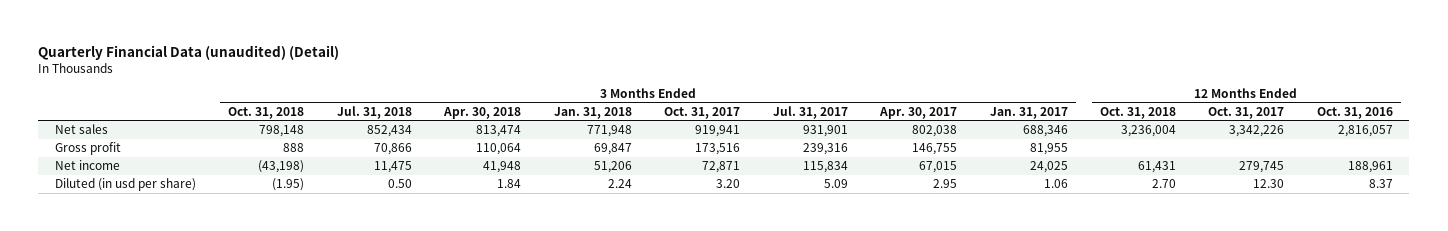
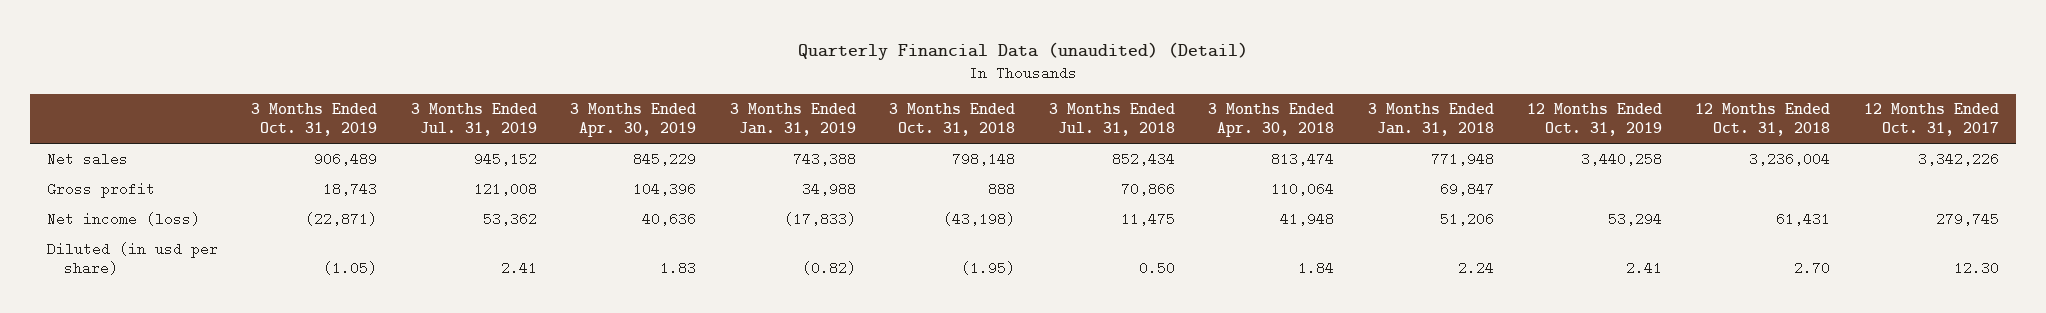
- | 3 Months Ended Oct. 31, 2018 | 3 Months Ended Jul. 31, 2018 | 3 Months Ended Apr. 30, 2018 | 3 Months Ended Jan. 31, 2018 | 3 Months Ended Oct. 31, 2017 | 3 Months Ended Jul. 31, 2017 | 3 Months Ended Apr. 30, 2017 | 3 Months Ended Jan. 31, 2017 | 12 Months Ended Oct. 31, 2018 | 12 Months Ended Oct. 31, 2017 | 12 Months Ended Oct. 31, 2016
+ | 3 Months Ended Oct. 31, 2019 | 3 Months Ended Jul. 31, 2019 | 3 Months Ended Apr. 30, 2019 | 3 Months Ended Jan. 31, 2019 | 3 Months Ended Oct. 31, 2018 | 3 Months Ended Jul. 31, 2018 | 3 Months Ended Apr. 30, 2018 | 3 Months Ended Jan. 31, 2018 | 12 Months Ended Oct. 31, 2019 | 12 Months Ended Oct. 31, 2018 | 12 Months Ended Oct. 31, 2017
- Net income | (43,198) | 11,475 | 41,948 | 51,206 | 72,871 | 115,834 | 67,015 | 24,025 | 61,431 | 279,745 | 188,961
+ Net income (loss) | (22,871) | 53,362 | 40,636 | (17,833) | (43,198) | 11,475 | 41,948 | 51,206 | 53,294 | 61,431 | 279,745

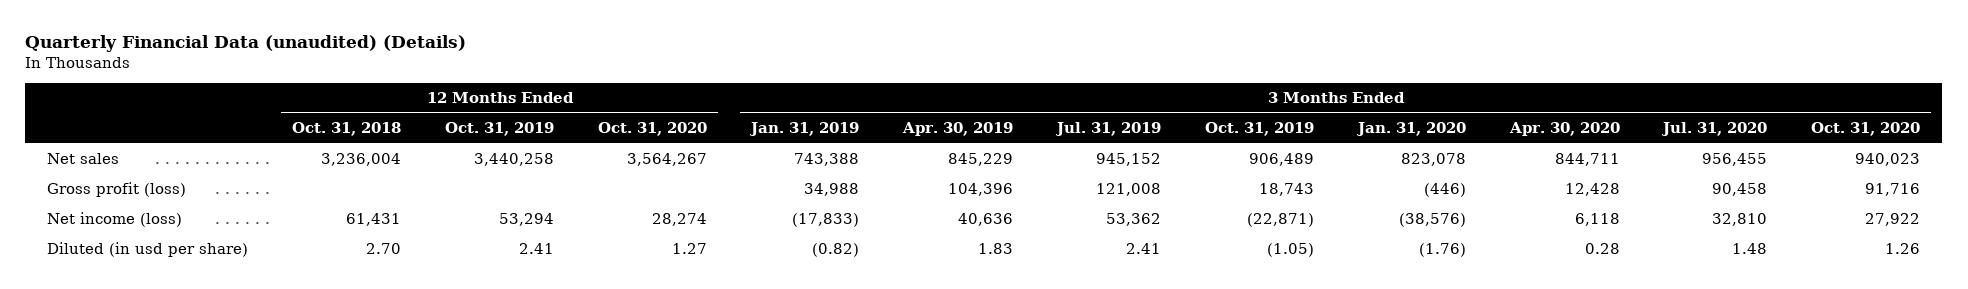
- Quarterly Financial Data (unaudited) (Detail)
+ Quarterly Financial Data (unaudited) (Details)
- | 3 Months Ended Oct. 31, 2019 | 3 Months Ended Jul. 31, 2019 | 3 Months Ended Apr. 30, 2019 | 3 Months Ended Jan. 31, 2019 | 3 Months Ended Oct. 31, 2018 | 3 Months Ended Jul. 31, 2018 | 3 Months Ended Apr. 30, 2018 | 3 Months Ended Jan. 31, 2018 | 12 Months Ended Oct. 31, 2019 | 12 Months Ended Oct. 31, 2018 | 12 Months Ended Oct. 31, 2017
+ | 12 Months Ended Oct. 31, 2018 | 12 Months Ended Oct. 31, 2019 | 12 Months Ended Oct. 31, 2020 | 3 Months Ended Jan. 31, 2019 | 3 Months Ended Apr. 30, 2019 | 3 Months Ended Jul. 31, 2019 | 3 Months Ended Oct. 31, 2019 | 3 Months Ended Jan. 31, 2020 | 3 Months Ended Apr. 30, 2020 | 3 Months Ended Jul. 31, 2020 | 3 Months Ended Oct. 31, 2020
- Gross profit | 18,743 | 121,008 | 104,396 | 34,988 | 888 | 70,866 | 110,064 | 69,847 | | |
+ Gross profit (loss) | | | | 34,988 | 104,396 | 121,008 | 18,743 | (446) | 12,428 | 90,458 | 91,716

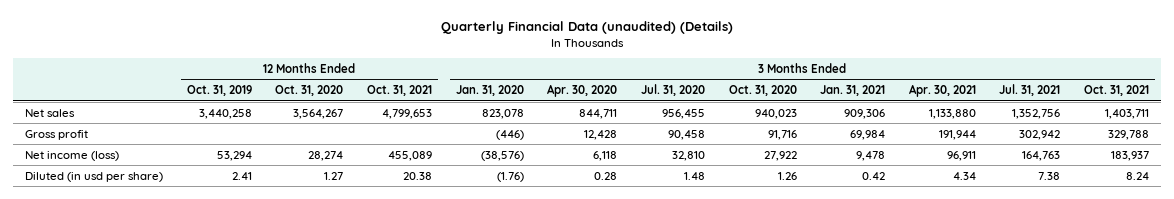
- | 12 Months Ended Oct. 31, 2018 | 12 Months Ended Oct. 31, 2019 | 12 Months Ended Oct. 31, 2020 | 3 Months Ended Jan. 31, 2019 | 3 Months Ended Apr. 30, 2019 | 3 Months Ended Jul. 31, 2019 | 3 Months Ended Oct. 31, 2019 | 3 Months Ended Jan. 31, 2020 | 3 Months Ended Apr. 30, 2020 | 3 Months Ended Jul. 31, 2020 | 3 Months Ended Oct. 31, 2020
+ | 12 Months Ended Oct. 31, 2019 | 12 Months Ended Oct. 31, 2020 | 12 Months Ended Oct. 31, 2021 | 3 Months Ended Jan. 31, 2020 | 3 Months Ended Apr. 30, 2020 | 3 Months Ended Jul. 31, 2020 | 3 Months Ended Oct. 31, 2020 | 3 Months Ended Jan. 31, 2021 | 3 Months Ended Apr. 30, 2021 | 3 Months Ended Jul. 31, 2021 | 3 Months Ended Oct. 31, 2021
- Gross profit (loss) | | | | 34,988 | 104,396 | 121,008 | 18,743 | (446) | 12,428 | 90,458 | 91,716
+ Gross profit | | | | (446) | 12,428 | 90,458 | 91,716 | 69,984 | 191,944 | 302,942 | 329,788

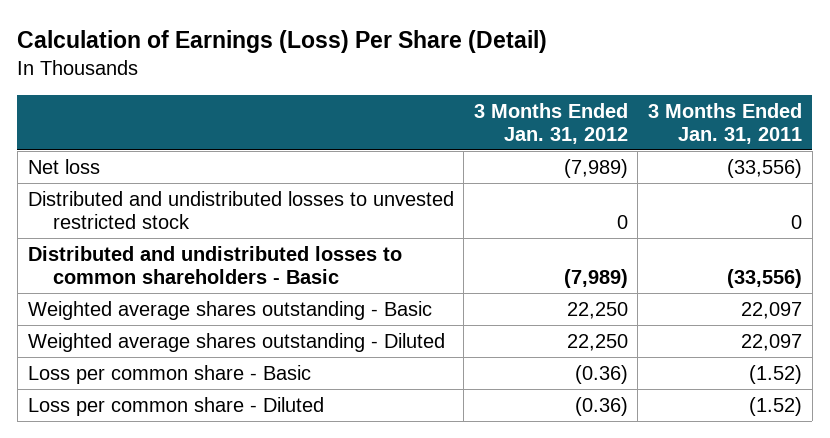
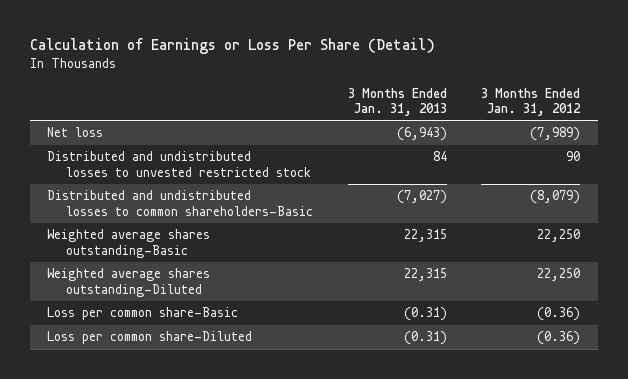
- Calculation of Earnings (Loss) Per Share (Detail)
+ Calculation of Earnings or Loss Per Share (Detail)
- | 3 Months Ended Jan. 31, 2012 | 3 Months Ended Jan. 31, 2011
+ | 3 Months Ended Jan. 31, 2013 | 3 Months Ended Jan. 31, 2012
- Distributed and undistributed losses to unvested restricted stock | 0 | 0
- Distributed and undistributed losses to common shareholders - Basic | (7,989) | (33,556)
- Weighted average shares outstanding - Basic | 22,250 | 22,097
- Weighted average shares outstanding - Diluted | 22,250 | 22,097
- Loss per common share - Basic | (0.36) | (1.52)
- Loss per common share - Diluted | (0.36) | (1.52)
+ Distributed and undistributed losses to unvested restricted stock | 84 | 90
+ Distributed and undistributed losses to common shareholders-Basic | (7,027) | (8,079)
+ Weighted average shares outstanding-Basic | 22,315 | 22,250
+ Weighted average shares outstanding-Diluted | 22,315 | 22,250
+ Loss per common share-Basic | (0.31) | (0.36)
+ Loss per common share-Diluted | (0.31) | (0.36)

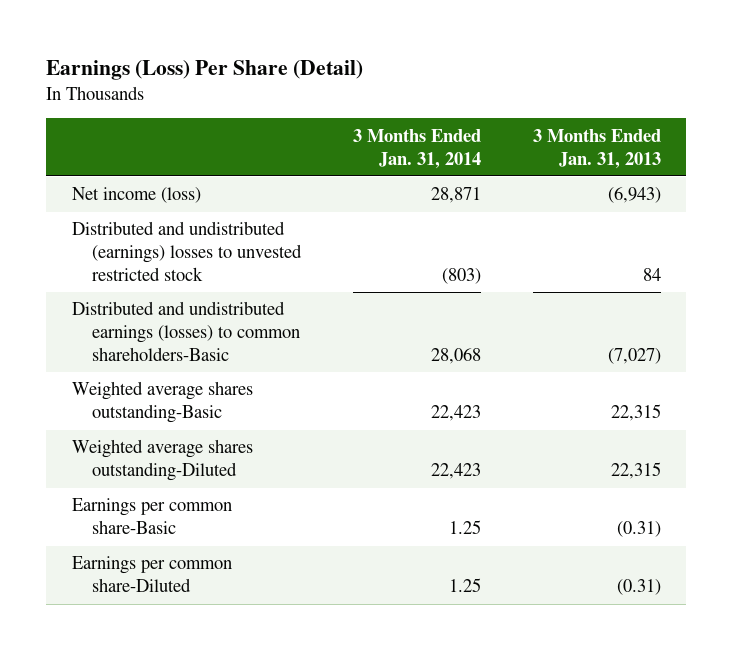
- Calculation of Earnings or Loss Per Share (Detail)
+ Earnings (Loss) Per Share (Detail)
- | 3 Months Ended Jan. 31, 2013 | 3 Months Ended Jan. 31, 2012
+ | 3 Months Ended Jan. 31, 2014 | 3 Months Ended Jan. 31, 2013
- Net loss | (6,943) | (7,989)
- Distributed and undistributed losses to unvested restricted stock | 84 | 90
- Distributed and undistributed losses to common shareholders-Basic | (7,027) | (8,079)
+ Net income (loss) | 28,871 | (6,943)
+ Distributed and undistributed (earnings) losses to unvested restricted stock | (803) | 84
+ Distributed and undistributed earnings (losses) to common shareholders-Basic | 28,068 | (7,027)
- Loss per common share-Basic | (0.31) | (0.36)
- Loss per common share-Diluted | (0.31) | (0.36)
+ Earnings per common share-Basic | 1.25 | (0.31)
+ Earnings per common share-Diluted | 1.25 | (0.31)

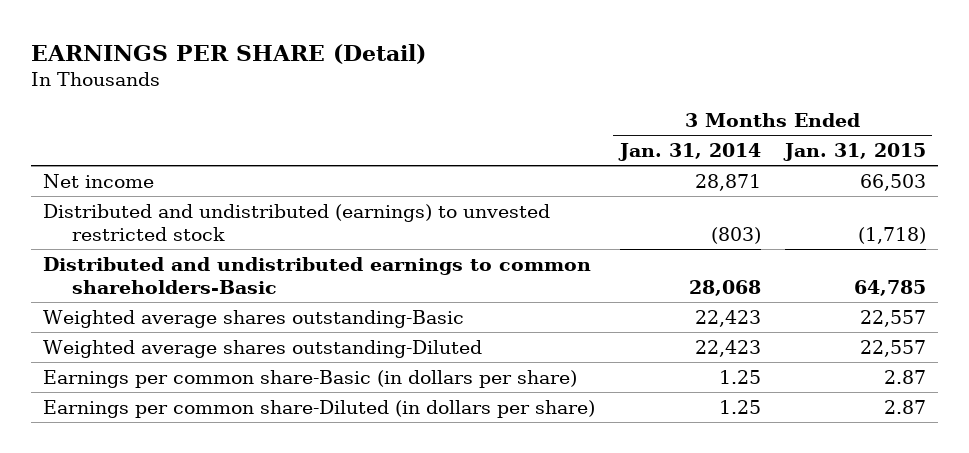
- Earnings (Loss) Per Share (Detail)
+ EARNINGS PER SHARE (Detail)
- | 3 Months Ended Jan. 31, 2014 | 3 Months Ended Jan. 31, 2013
+ | 3 Months Ended Jan. 31, 2014 | 3 Months Ended Jan. 31, 2015
- Net income (loss) | 28,871 | (6,943)
- Distributed and undistributed (earnings) losses to unvested restricted stock | (803) | 84
- Distributed and undistributed earnings (losses) to common shareholders-Basic | 28,068 | (7,027)
+ Net income | 28,871 | 66,503
+ Distributed and undistributed (earnings) to unvested restricted stock | (803) | (1,718)
+ Distributed and undistributed earnings to common shareholders-Basic | 28,068 | 64,785
- Earnings per common share-Basic | 1.25 | (0.31)
- Earnings per common share-Diluted | 1.25 | (0.31)
+ Earnings per common share-Basic (in dollars per share) | 1.25 | 2.87
+ Earnings per common share-Diluted (in dollars per share) | 1.25 | 2.87

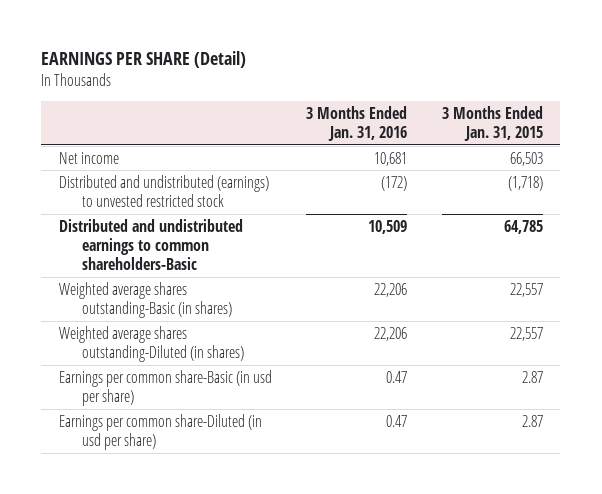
- | 3 Months Ended Jan. 31, 2014 | 3 Months Ended Jan. 31, 2015
+ | 3 Months Ended Jan. 31, 2016 | 3 Months Ended Jan. 31, 2015
- Weighted average shares outstanding-Basic | 22,423 | 22,557
- Weighted average shares outstanding-Diluted | 22,423 | 22,557
- Earnings per common share-Basic (in dollars per share) | 1.25 | 2.87
- Earnings per common share-Diluted (in dollars per share) | 1.25 | 2.87
+ Weighted average shares outstanding-Basic (in shares) | 22,206 | 22,557
+ Weighted average shares outstanding-Diluted (in shares) | 22,206 | 22,557
+ Earnings per common share-Basic (in usd per share) | 0.47 | 2.87
+ Earnings per common share-Diluted (in usd per share) | 0.47 | 2.87

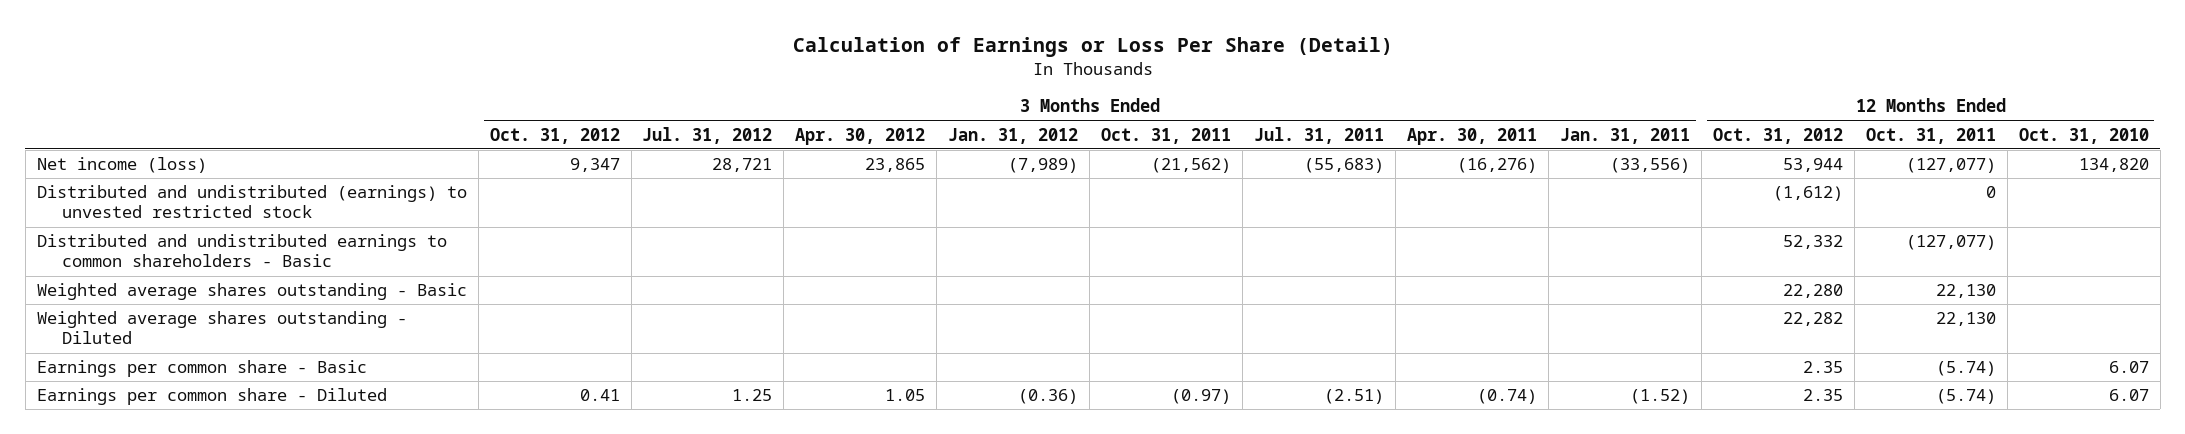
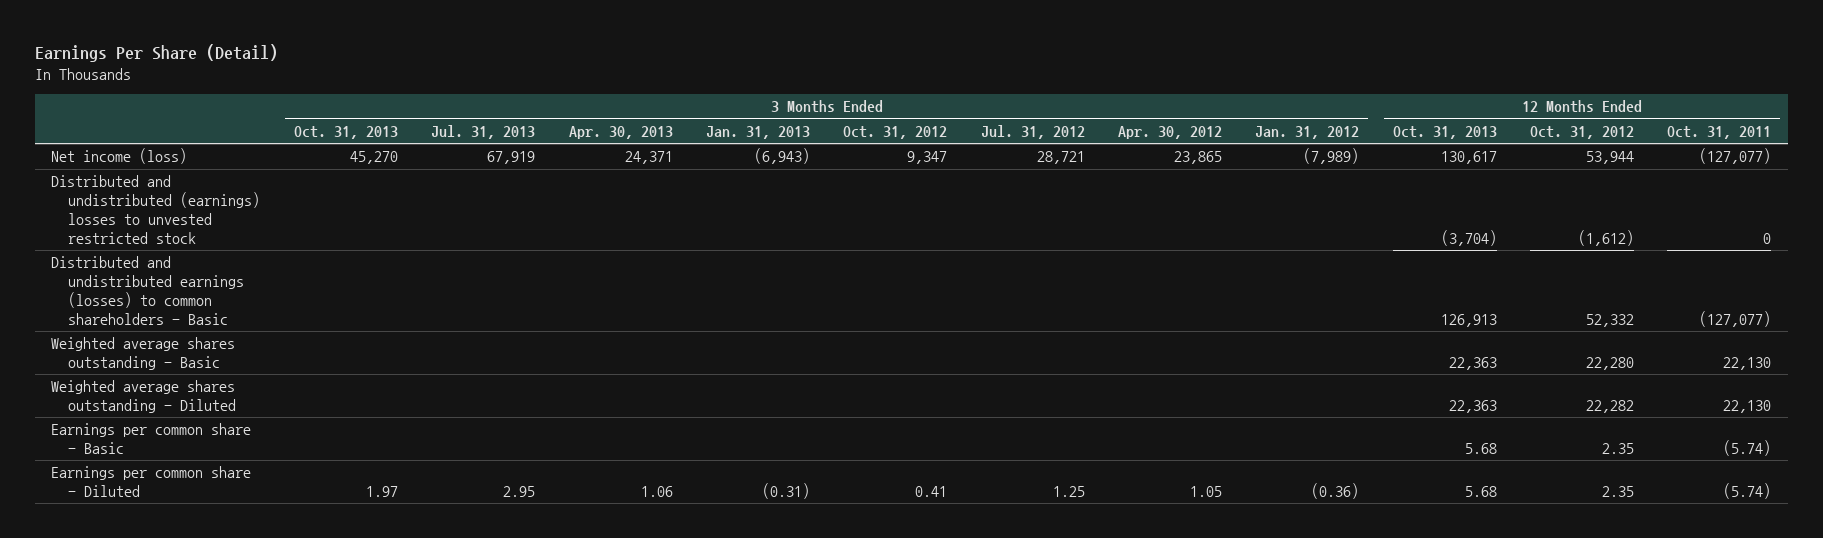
- Calculation of Earnings or Loss Per Share (Detail)
+ Earnings Per Share (Detail)
- | 3 Months Ended Oct. 31, 2012 | 3 Months Ended Jul. 31, 2012 | 3 Months Ended Apr. 30, 2012 | 3 Months Ended Jan. 31, 2012 | 3 Months Ended Oct. 31, 2011 | 3 Months Ended Jul. 31, 2011 | 3 Months Ended Apr. 30, 2011 | 3 Months Ended Jan. 31, 2011 | 12 Months Ended Oct. 31, 2012 | 12 Months Ended Oct. 31, 2011 | 12 Months Ended Oct. 31, 2010
+ | 3 Months Ended Oct. 31, 2013 | 3 Months Ended Jul. 31, 2013 | 3 Months Ended Apr. 30, 2013 | 3 Months Ended Jan. 31, 2013 | 3 Months Ended Oct. 31, 2012 | 3 Months Ended Jul. 31, 2012 | 3 Months Ended Apr. 30, 2012 | 3 Months Ended Jan. 31, 2012 | 12 Months Ended Oct. 31, 2013 | 12 Months Ended Oct. 31, 2012 | 12 Months Ended Oct. 31, 2011
- Distributed and undistributed (earnings) to unvested restricted stock | | | | | | | | | (1,612) | 0 |
- Distributed and undistributed earnings to common shareholders - Basic | | | | | | | | | 52,332 | (127,077) |
+ Distributed and undistributed (earnings) losses to unvested restricted stock | | | | | | | | | (3,704) | (1,612) | 0
+ Distributed and undistributed earnings (losses) to common shareholders - Basic | | | | | | | | | 126,913 | 52,332 | (127,077)

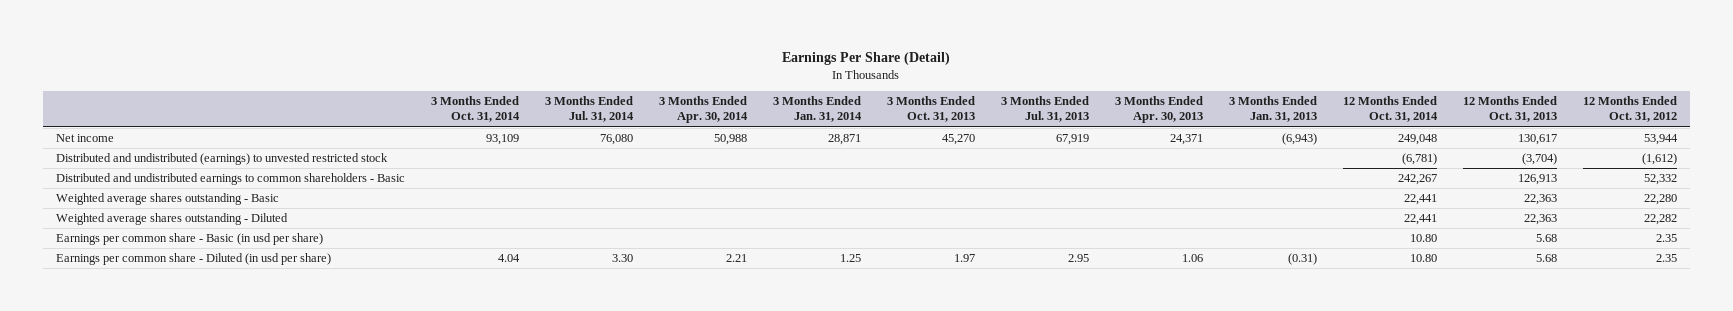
- | 3 Months Ended Oct. 31, 2013 | 3 Months Ended Jul. 31, 2013 | 3 Months Ended Apr. 30, 2013 | 3 Months Ended Jan. 31, 2013 | 3 Months Ended Oct. 31, 2012 | 3 Months Ended Jul. 31, 2012 | 3 Months Ended Apr. 30, 2012 | 3 Months Ended Jan. 31, 2012 | 12 Months Ended Oct. 31, 2013 | 12 Months Ended Oct. 31, 2012 | 12 Months Ended Oct. 31, 2011
+ | 3 Months Ended Oct. 31, 2014 | 3 Months Ended Jul. 31, 2014 | 3 Months Ended Apr. 30, 2014 | 3 Months Ended Jan. 31, 2014 | 3 Months Ended Oct. 31, 2013 | 3 Months Ended Jul. 31, 2013 | 3 Months Ended Apr. 30, 2013 | 3 Months Ended Jan. 31, 2013 | 12 Months Ended Oct. 31, 2014 | 12 Months Ended Oct. 31, 2013 | 12 Months Ended Oct. 31, 2012
- Net income (loss) | 45,270 | 67,919 | 24,371 | (6,943) | 9,347 | 28,721 | 23,865 | (7,989) | 130,617 | 53,944 | (127,077)
- Distributed and undistributed (earnings) losses to unvested restricted stock | | | | | | | | | (3,704) | (1,612) | 0
- Distributed and undistributed earnings (losses) to common shareholders - Basic | | | | | | | | | 126,913 | 52,332 | (127,077)
+ Net income | 93,109 | 76,080 | 50,988 | 28,871 | 45,270 | 67,919 | 24,371 | (6,943) | 249,048 | 130,617 | 53,944
+ Distributed and undistributed (earnings) to unvested restricted stock | | | | | | | | | (6,781) | (3,704) | (1,612)
+ Distributed and undistributed earnings to common shareholders - Basic | | | | | | | | | 242,267 | 126,913 | 52,332
- Earnings per common share - Basic | | | | | | | | | 5.68 | 2.35 | (5.74)
- Earnings per common share - Diluted | 1.97 | 2.95 | 1.06 | (0.31) | 0.41 | 1.25 | 1.05 | (0.36) | 5.68 | 2.35 | (5.74)
+ Earnings per common share - Basic (in usd per share) | | | | | | | | | 10.80 | 5.68 | 2.35
+ Earnings per common share - Diluted (in usd per share) | 4.04 | 3.30 | 2.21 | 1.25 | 1.97 | 2.95 | 1.06 | (0.31) | 10.80 | 5.68 | 2.35

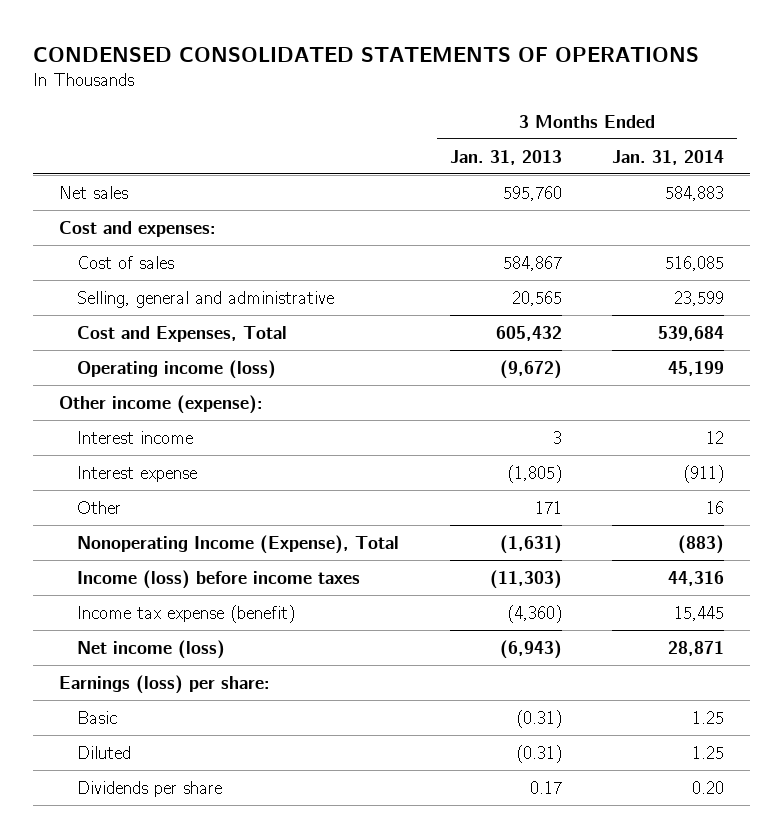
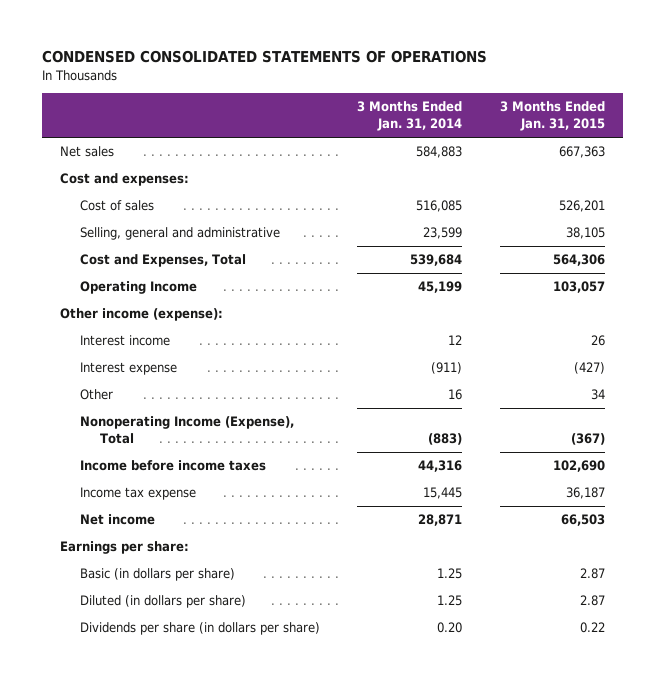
- | 3 Months Ended Jan. 31, 2013 | 3 Months Ended Jan. 31, 2014
+ | 3 Months Ended Jan. 31, 2014 | 3 Months Ended Jan. 31, 2015
- Operating income (loss) | (9,672) | 45,199
+ Operating Income | 45,199 | 103,057
- Income (loss) before income taxes | (11,303) | 44,316
- Income tax expense (benefit) | (4,360) | 15,445
- Net income (loss) | (6,943) | 28,871
- Earnings (loss) per share:
- Basic | (0.31) | 1.25
- Diluted | (0.31) | 1.25
- Dividends per share | 0.17 | 0.20
+ Income before income taxes | 44,316 | 102,690
+ Income tax expense | 15,445 | 36,187
+ Net income | 28,871 | 66,503
+ Earnings per share:
+ Basic (in dollars per share) | 1.25 | 2.87
+ Diluted (in dollars per share) | 1.25 | 2.87
+ Dividends per share (in dollars per share) | 0.20 | 0.22

